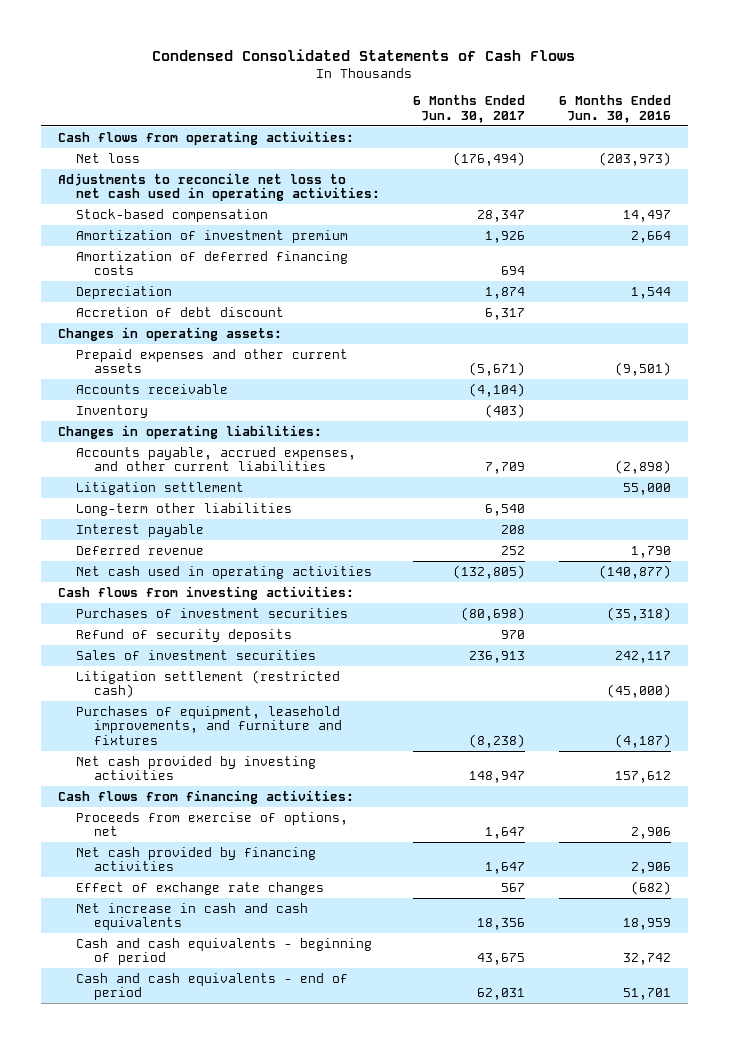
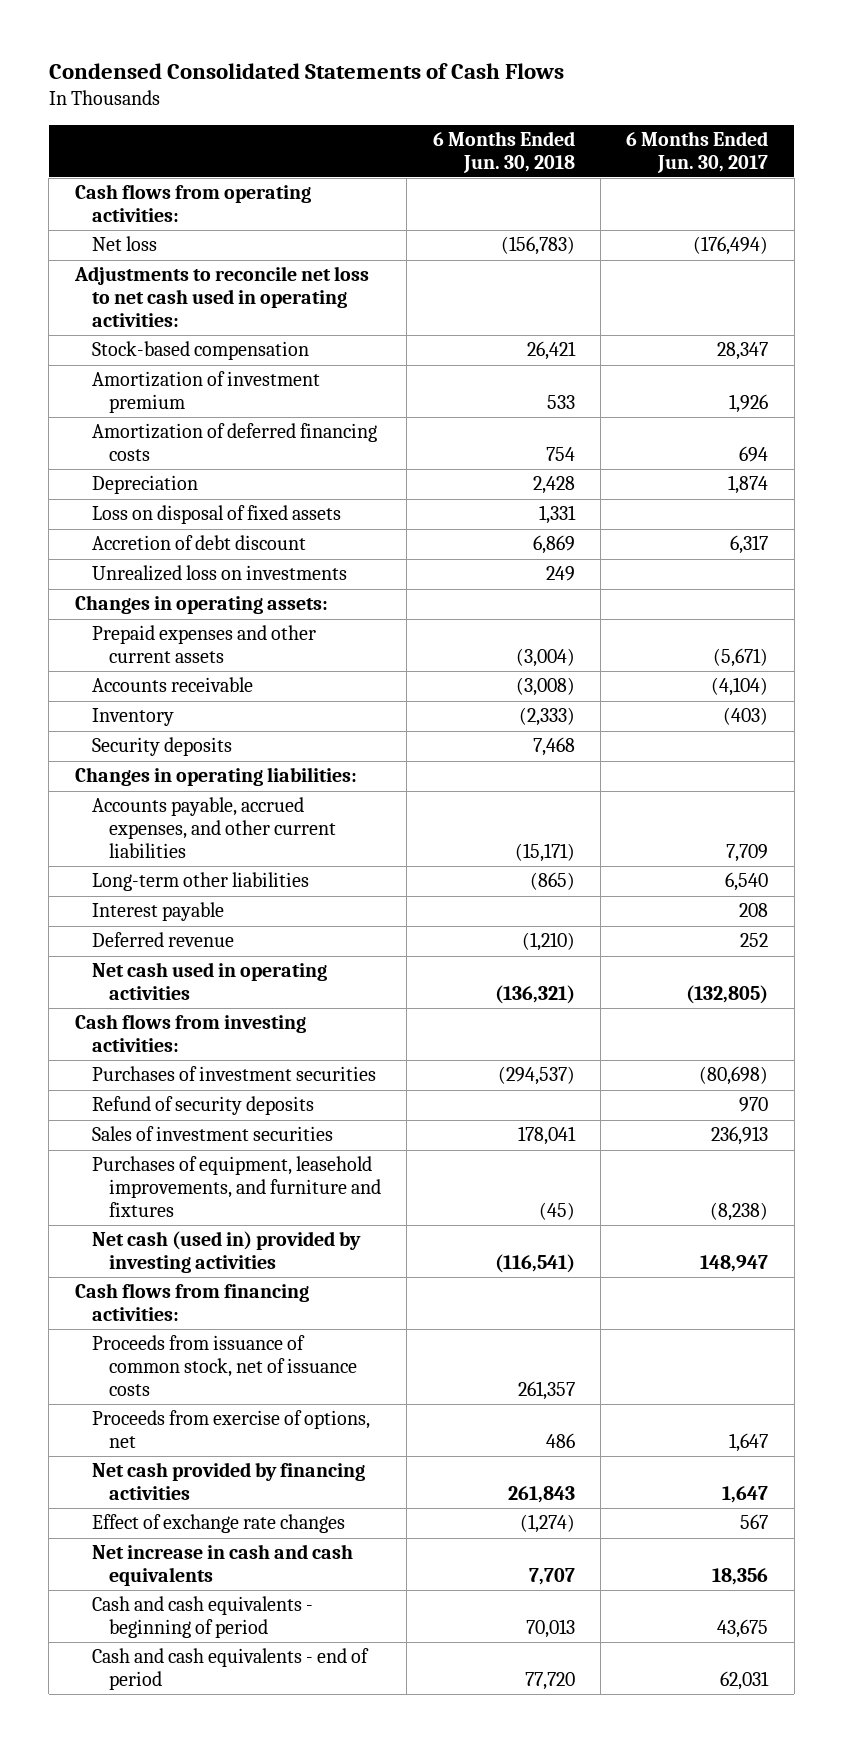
- | 6 Months Ended Jun. 30, 2017 | 6 Months Ended Jun. 30, 2016
+ | 6 Months Ended Jun. 30, 2018 | 6 Months Ended Jun. 30, 2017
+ Loss on disposal of fixed assets | 1,331 |
+ Unrealized loss on investments | 249 |
+ Security deposits | 7,468 |
- Litigation settlement | | 55,000
- Litigation settlement (restricted cash) | | (45,000)
- Net cash provided by investing activities | 148,947 | 157,612
+ Net cash (used in) provided by investing activities | (116,541) | 148,947
+ Proceeds from issuance of common stock, net of issuance costs | 261,357 |

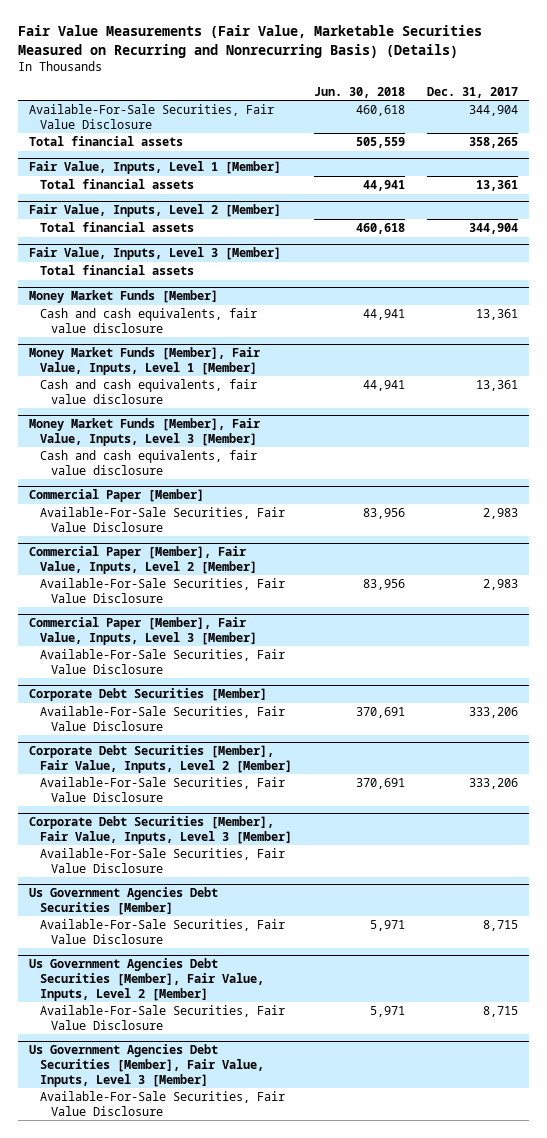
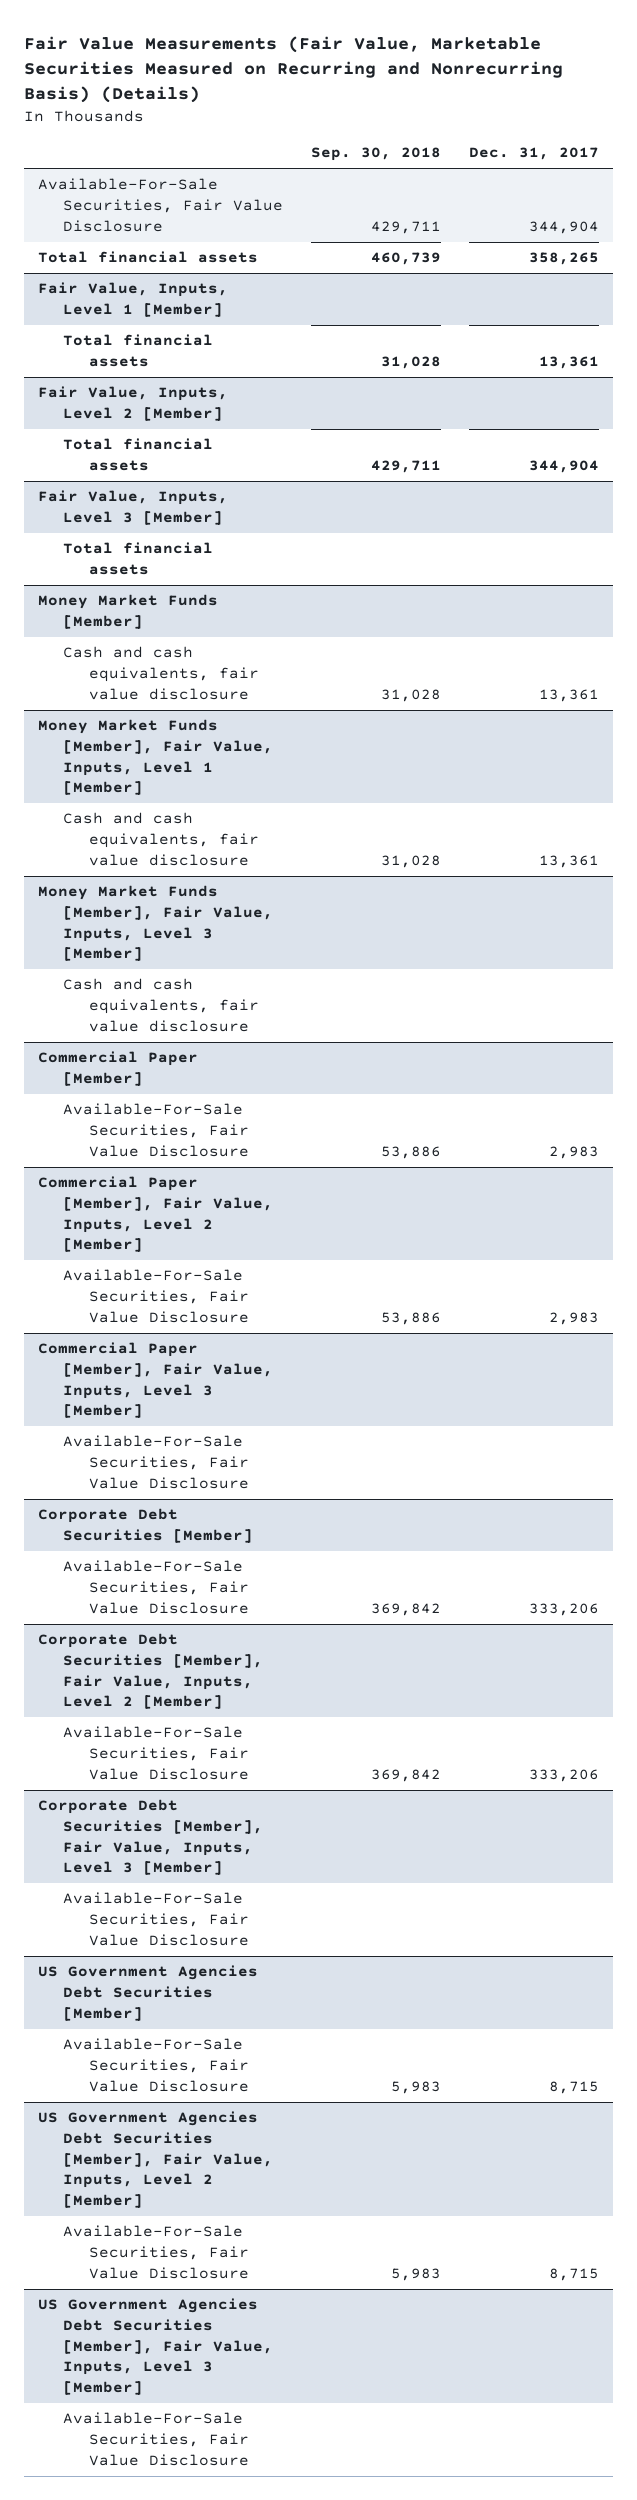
- | Jun. 30, 2018 | Dec. 31, 2017
+ | Sep. 30, 2018 | Dec. 31, 2017
- Us Government Agencies Debt Securities [Member]
+ US Government Agencies Debt Securities [Member]
- Us Government Agencies Debt Securities [Member], Fair Value, Inputs, Level 2 [Member]
+ US Government Agencies Debt Securities [Member], Fair Value, Inputs, Level 2 [Member]
- Us Government Agencies Debt Securities [Member], Fair Value, Inputs, Level 3 [Member]
+ US Government Agencies Debt Securities [Member], Fair Value, Inputs, Level 3 [Member]

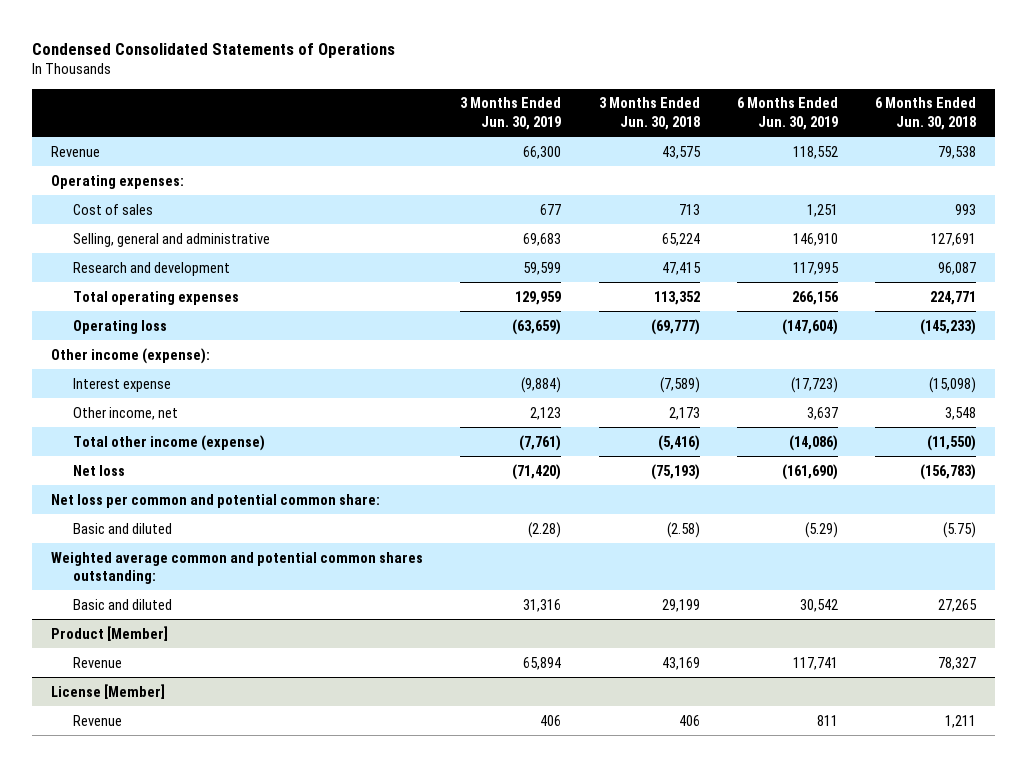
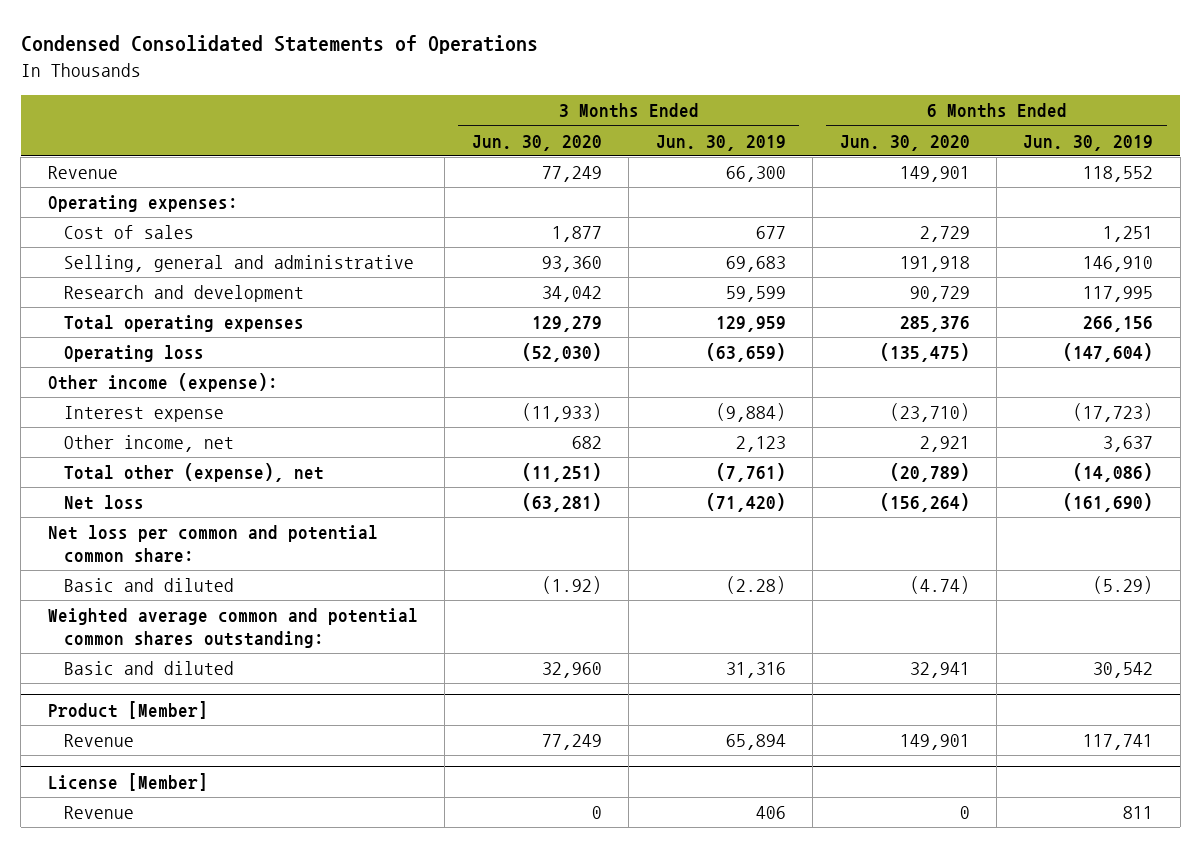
- | 3 Months Ended Jun. 30, 2019 | 3 Months Ended Jun. 30, 2018 | 6 Months Ended Jun. 30, 2019 | 6 Months Ended Jun. 30, 2018
+ | 3 Months Ended Jun. 30, 2020 | 3 Months Ended Jun. 30, 2019 | 6 Months Ended Jun. 30, 2020 | 6 Months Ended Jun. 30, 2019
- Total other income (expense) | (7,761) | (5,416) | (14,086) | (11,550)
+ Total other (expense), net | (11,251) | (7,761) | (20,789) | (14,086)

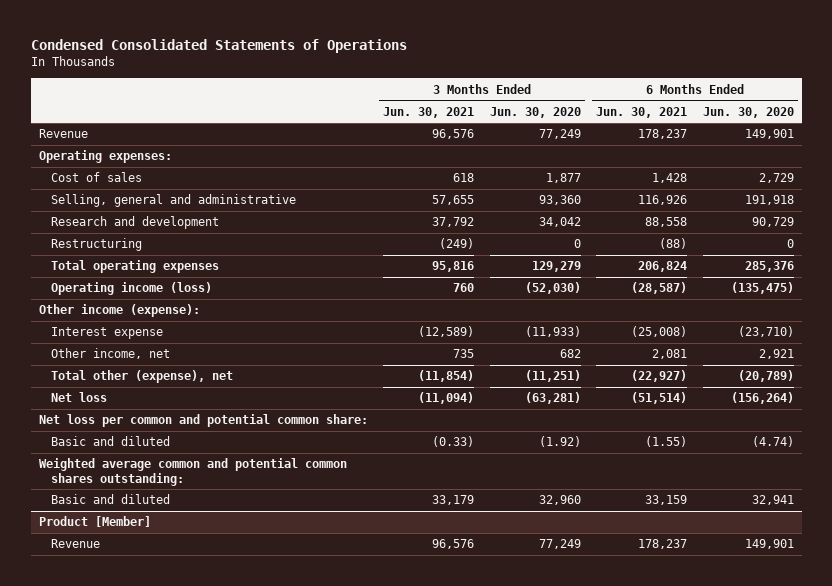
- | 3 Months Ended Jun. 30, 2020 | 3 Months Ended Jun. 30, 2019 | 6 Months Ended Jun. 30, 2020 | 6 Months Ended Jun. 30, 2019
+ | 3 Months Ended Jun. 30, 2021 | 3 Months Ended Jun. 30, 2020 | 6 Months Ended Jun. 30, 2021 | 6 Months Ended Jun. 30, 2020
+ Restructuring | (249) | 0 | (88) | 0
- Operating loss | (52,030) | (63,659) | (135,475) | (147,604)
+ Operating income (loss) | 760 | (52,030) | (28,587) | (135,475)
- License [Member]
- Revenue | 0 | 406 | 0 | 811

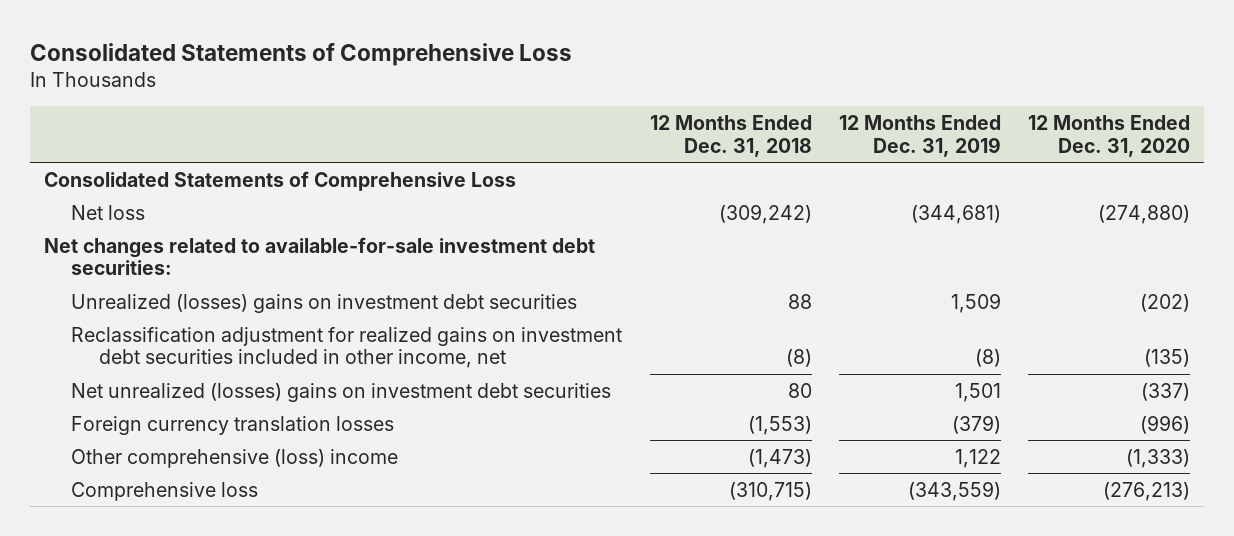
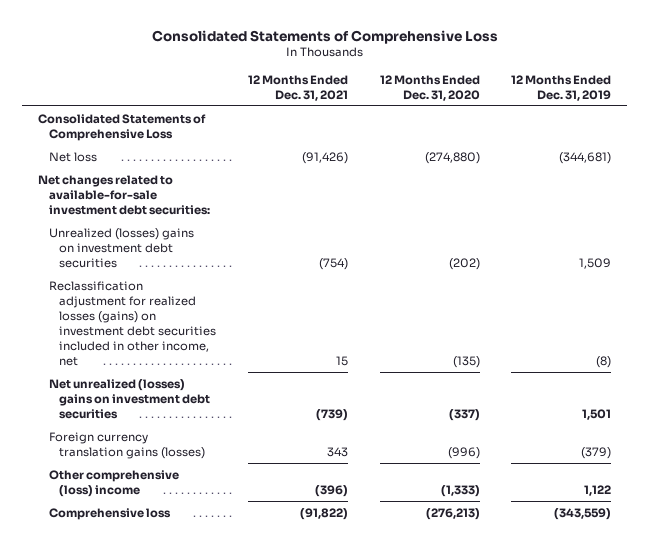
- | 12 Months Ended Dec. 31, 2018 | 12 Months Ended Dec. 31, 2019 | 12 Months Ended Dec. 31, 2020
+ | 12 Months Ended Dec. 31, 2021 | 12 Months Ended Dec. 31, 2020 | 12 Months Ended Dec. 31, 2019
- Reclassification adjustment for realized gains on investment debt securities included in other income, net | (8) | (8) | (135)
+ Reclassification adjustment for realized losses (gains) on investment debt securities included in other income, net | 15 | (135) | (8)
- Foreign currency translation losses | (1,553) | (379) | (996)
+ Foreign currency translation gains (losses) | 343 | (996) | (379)

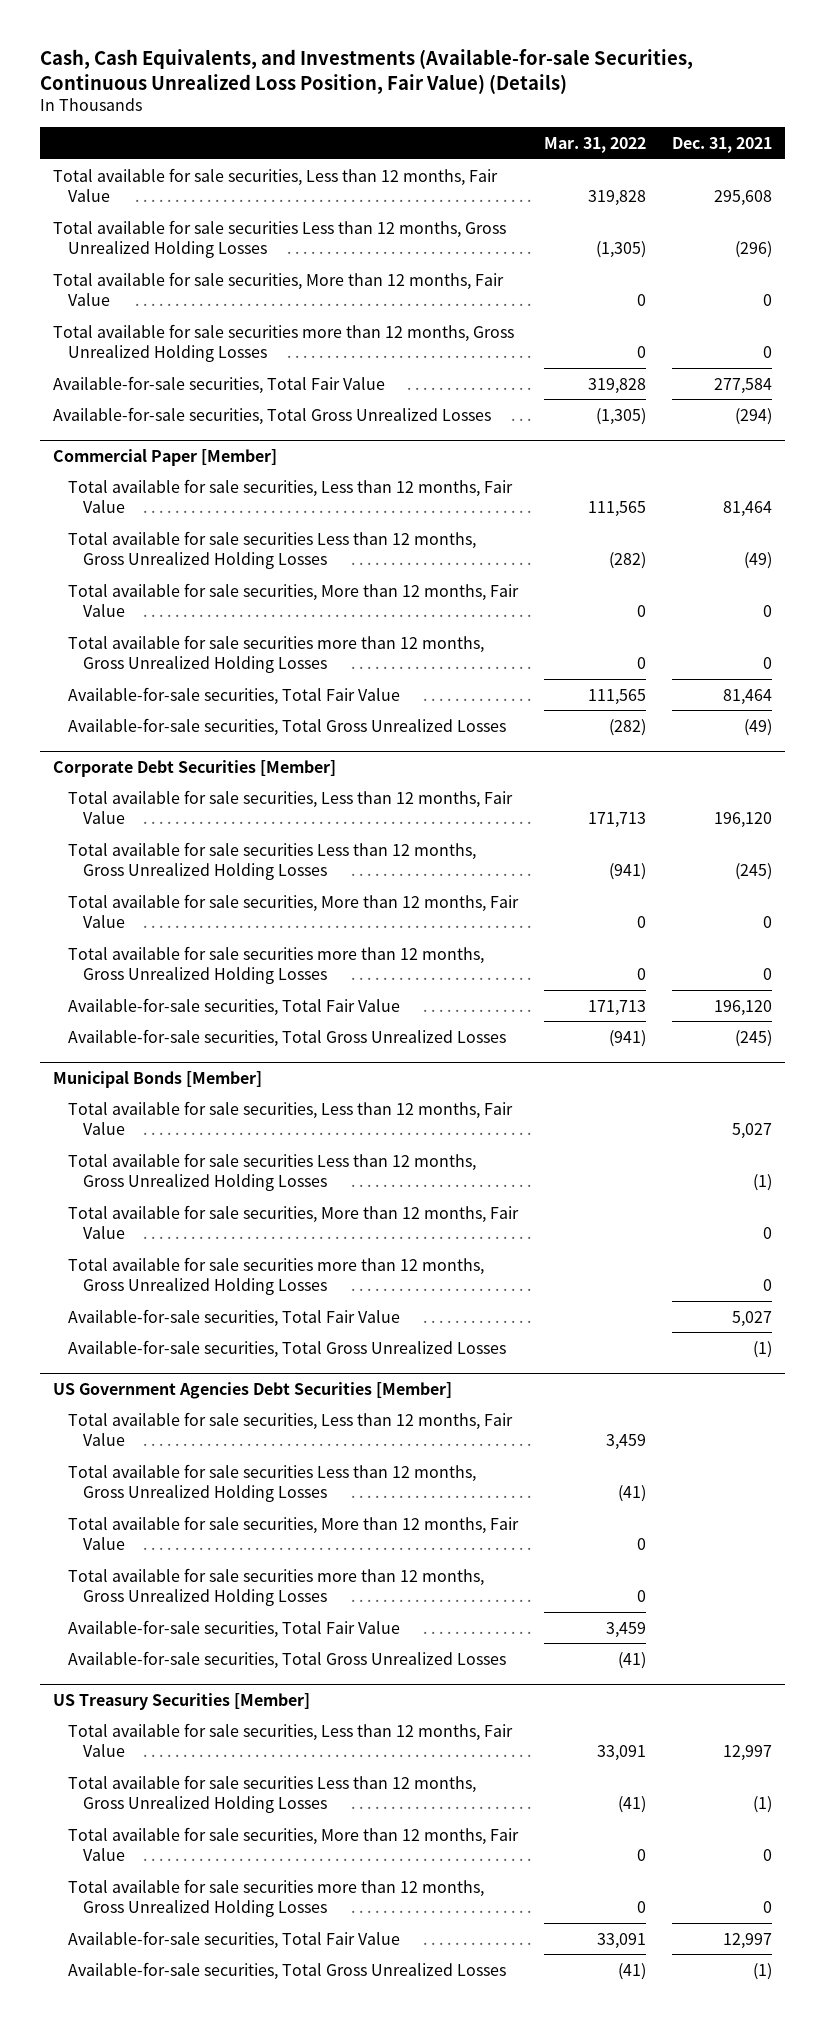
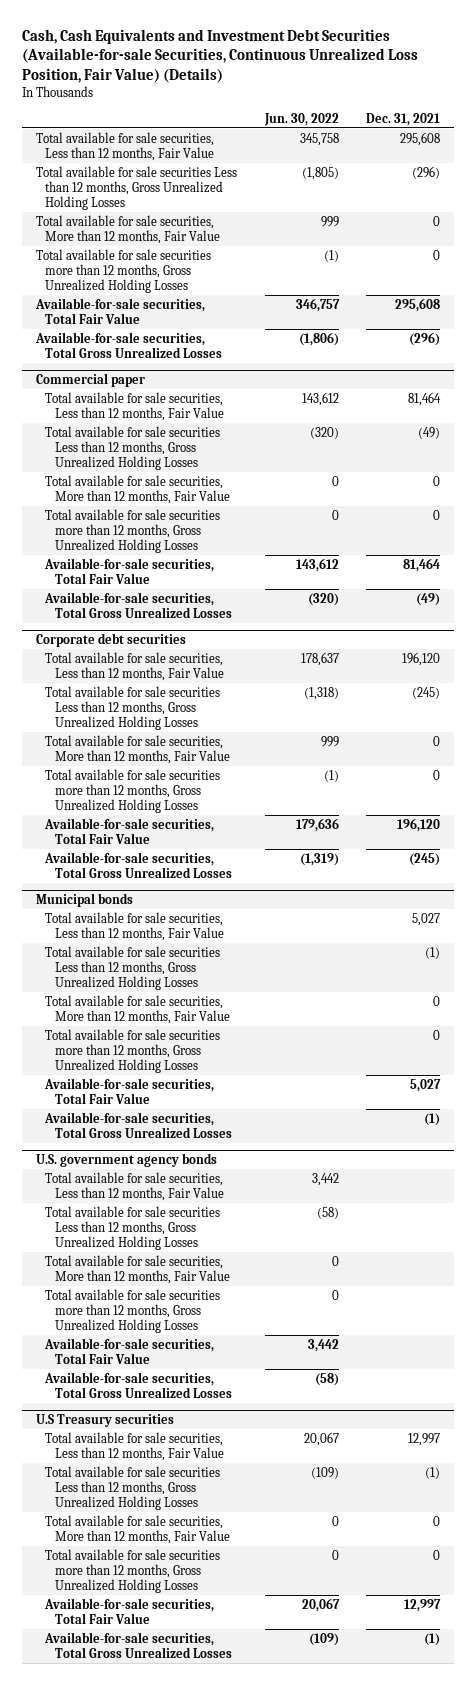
- Cash, Cash Equivalents, and Investments (Available-for-sale Securities, Continuous Unrealized Loss Position, Fair Value) (Details)
+ Cash, Cash Equivalents and Investment Debt Securities (Available-for-sale Securities, Continuous Unrealized Loss Position, Fair Value) (Details)
- | Mar. 31, 2022 | Dec. 31, 2021
+ | Jun. 30, 2022 | Dec. 31, 2021
- Available-for-sale securities, Total Fair Value | 319,828 | 277,584
- Available-for-sale securities, Total Gross Unrealized Losses | (1,305) | (294)
- Commercial Paper [Member]
+ Available-for-sale securities, Total Fair Value | 346,757 | 295,608
+ Available-for-sale securities, Total Gross Unrealized Losses | (1,806) | (296)
+ Commercial paper
- Corporate Debt Securities [Member]
+ Corporate debt securities
- Municipal Bonds [Member]
+ Municipal bonds
- US Government Agencies Debt Securities [Member]
+ U.S. government agency bonds
- US Treasury Securities [Member]
+ U.S Treasury securities

